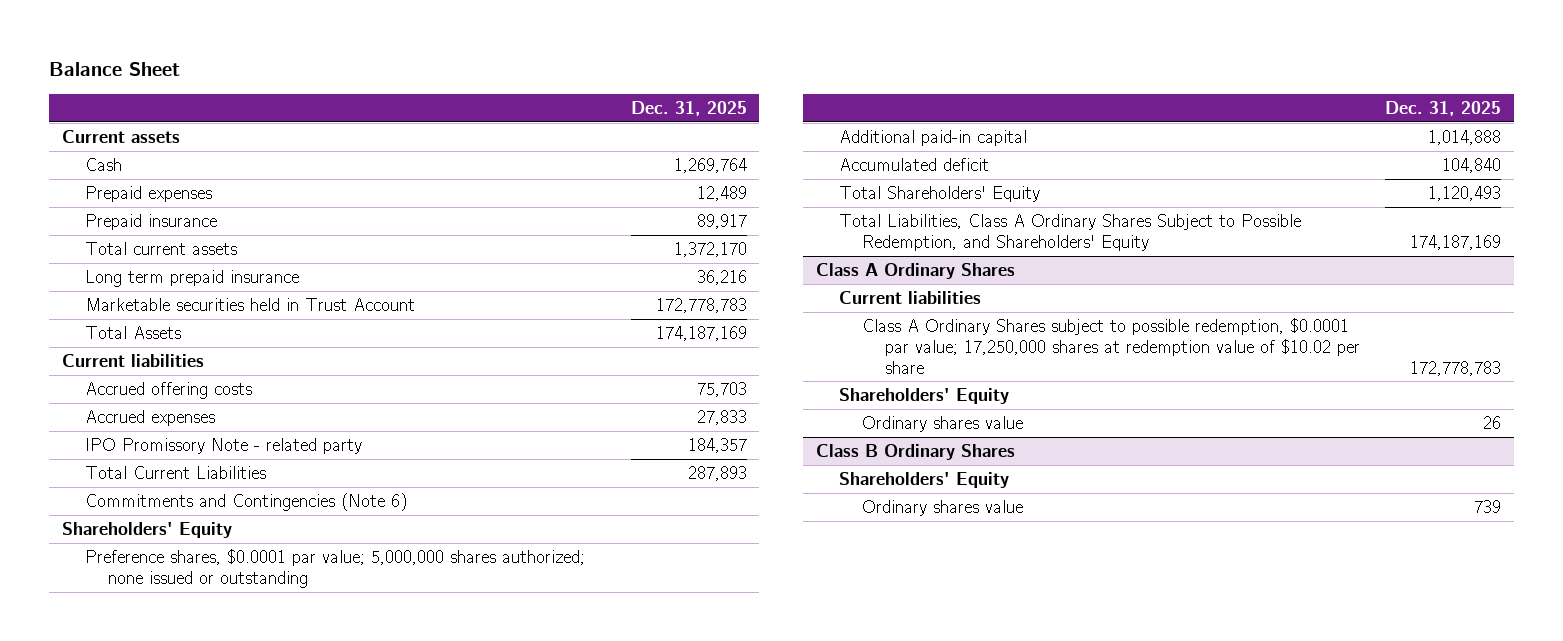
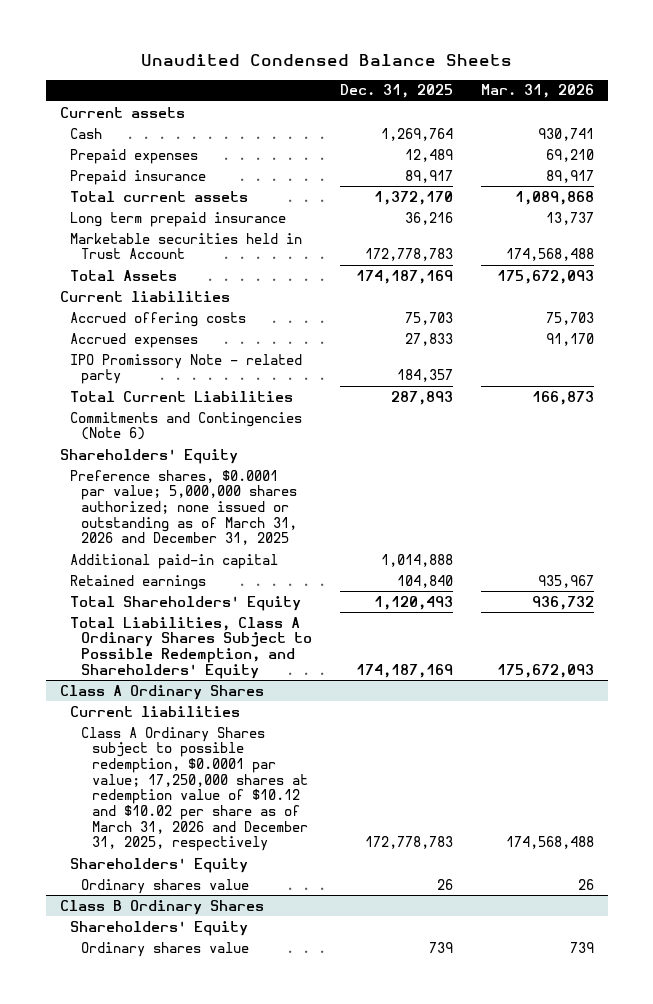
- Balance Sheet
+ Unaudited Condensed Balance Sheets
- | Dec. 31, 2025
+ | Dec. 31, 2025 | Mar. 31, 2026
- Preference shares, $0.0001 par value; 5,000,000 shares authorized; none issued or outstanding
+ Preference shares, $0.0001 par value; 5,000,000 shares authorized; none issued or outstanding as of March 31, 2026 and December 31, 2025
- Accumulated deficit | 104,840
+ Retained earnings | 104,840 | 935,967
@ Class A Ordinary Shares
- Class A Ordinary Shares subject to possible redemption, $0.0001 par value; 17,250,000 shares at redemption value of $10.02 per share | 172,778,783
+ Class A Ordinary Shares subject to possible redemption, $0.0001 par value; 17,250,000 shares at redemption value of $10.12 and $10.02 per share as of March 31, 2026 and December 31, 2025, respectively | 172,778,783 | 174,568,488

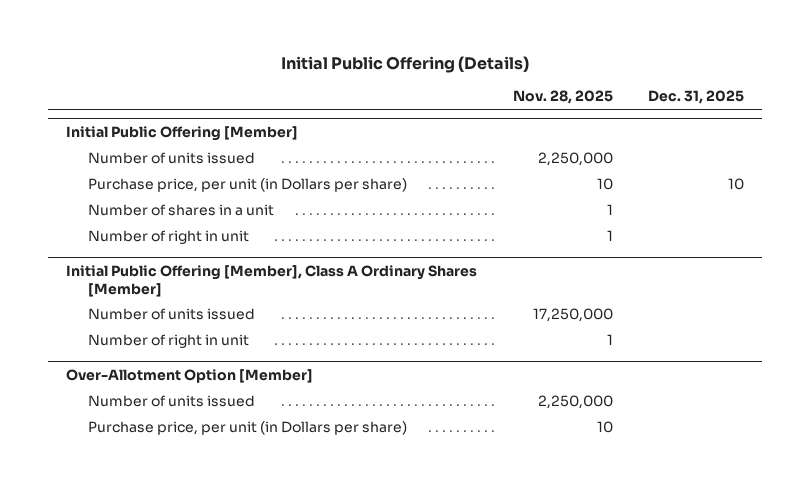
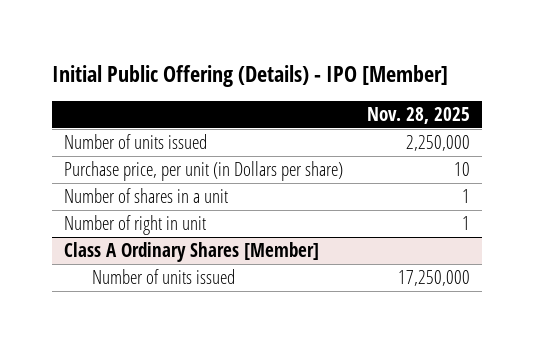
- Initial Public Offering (Details)
+ Initial Public Offering (Details) - IPO [Member]
- | Nov. 28, 2025 | Dec. 31, 2025
+ | Nov. 28, 2025
- Initial Public Offering [Member]
- Initial Public Offering [Member], Class A Ordinary Shares [Member]
+ Class A Ordinary Shares [Member]
- Number of right in unit | 1 |
- Over-Allotment Option [Member]
- Number of units issued | 2,250,000 |
- Purchase price, per unit (in Dollars per share) | 10 |

